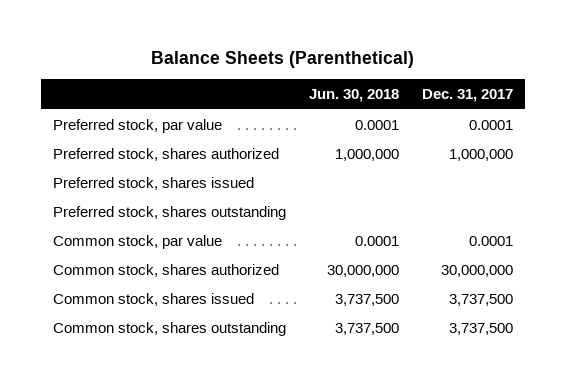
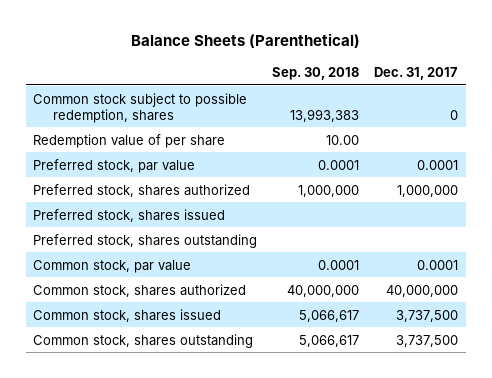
- | Jun. 30, 2018 | Dec. 31, 2017
+ | Sep. 30, 2018 | Dec. 31, 2017
+ Common stock subject to possible redemption, shares | 13,993,383 | 0
+ Redemption value of per share | 10.00 |
- Common stock, shares authorized | 30,000,000 | 30,000,000
+ Common stock, shares authorized | 40,000,000 | 40,000,000

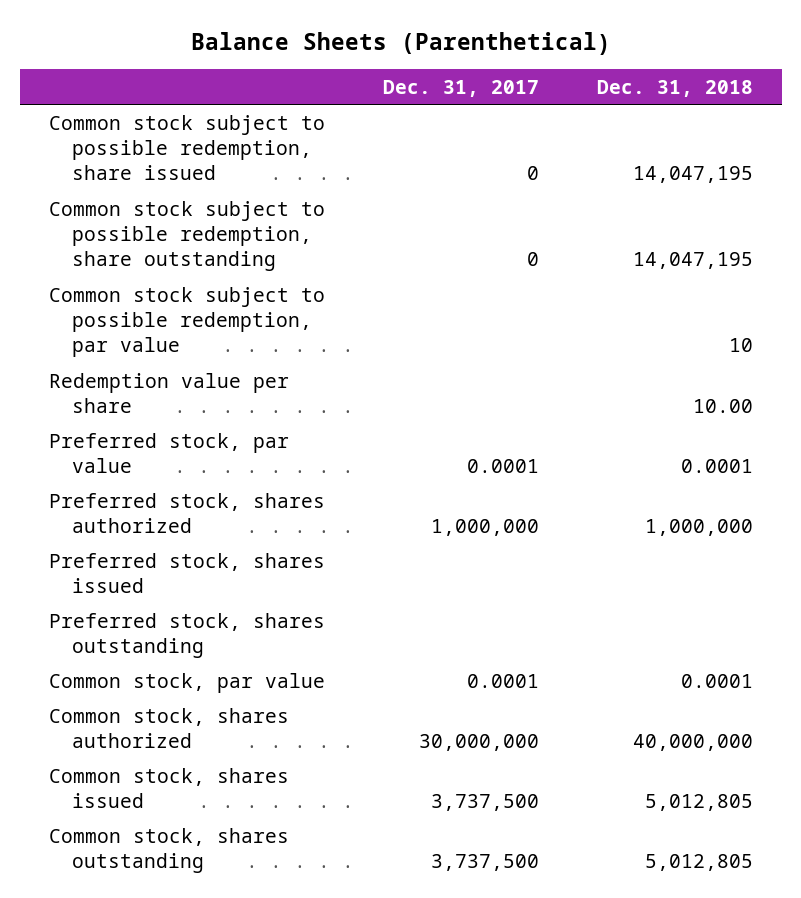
- | Sep. 30, 2018 | Dec. 31, 2017
+ | Dec. 31, 2017 | Dec. 31, 2018
- Common stock subject to possible redemption, shares | 13,993,383 | 0
- Redemption value of per share | 10.00 |
+ Common stock subject to possible redemption, share issued | 0 | 14,047,195
+ Common stock subject to possible redemption, share outstanding | 0 | 14,047,195
+ Common stock subject to possible redemption, par value | | 10
+ Redemption value per share | | 10.00
- Common stock, shares authorized | 40,000,000 | 40,000,000
+ Common stock, shares authorized | 30,000,000 | 40,000,000

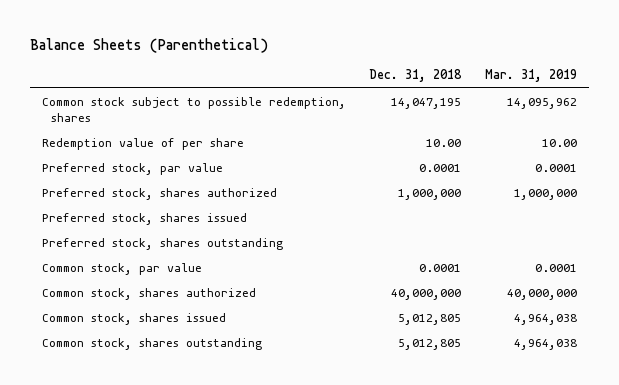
- | Dec. 31, 2017 | Dec. 31, 2018
+ | Dec. 31, 2018 | Mar. 31, 2019
- Common stock subject to possible redemption, share issued | 0 | 14,047,195
- Common stock subject to possible redemption, share outstanding | 0 | 14,047,195
- Common stock subject to possible redemption, par value | | 10
- Redemption value per share | | 10.00
+ Common stock subject to possible redemption, shares | 14,047,195 | 14,095,962
+ Redemption value of per share | 10.00 | 10.00

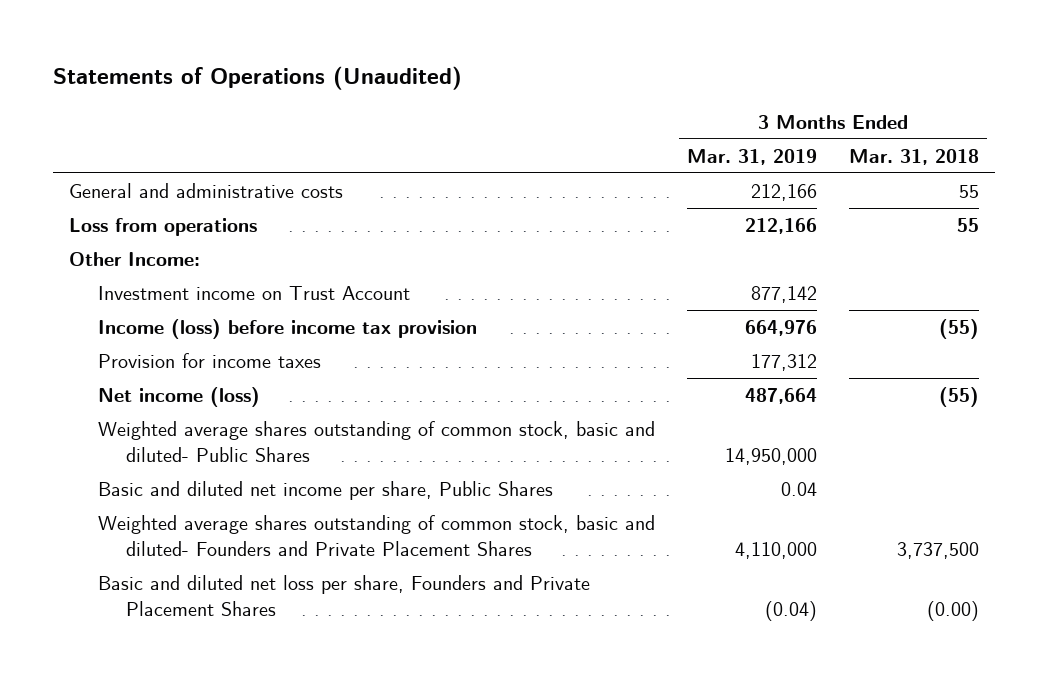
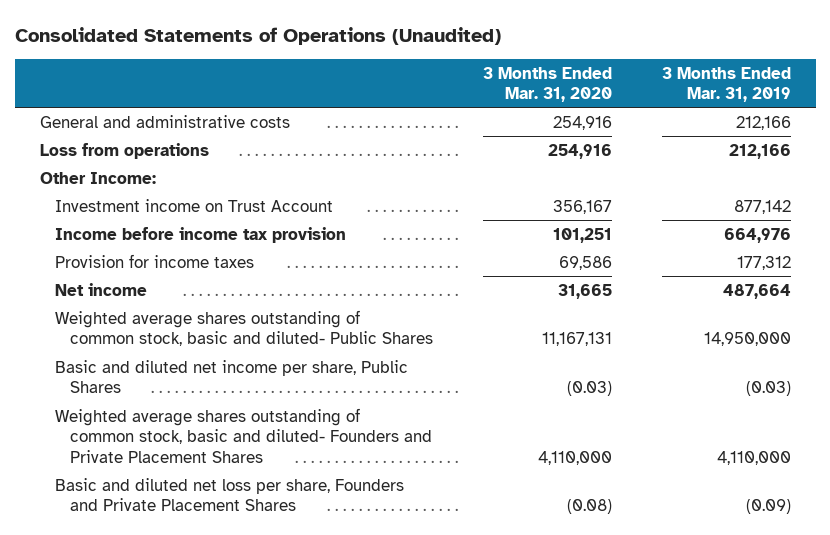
- Statements of Operations (Unaudited)
+ Consolidated Statements of Operations (Unaudited)
- | 3 Months Ended Mar. 31, 2019 | 3 Months Ended Mar. 31, 2018
+ | 3 Months Ended Mar. 31, 2020 | 3 Months Ended Mar. 31, 2019
- Income (loss) before income tax provision | 664,976 | (55)
+ Income before income tax provision | 101,251 | 664,976
- Net income (loss) | 487,664 | (55)
+ Net income | 31,665 | 487,664
- Basic and diluted net income per share, Public Shares | 0.04 |
+ Basic and diluted net income per share, Public Shares | (0.03) | (0.03)
- Basic and diluted net loss per share, Founders and Private Placement Shares | (0.04) | (0.00)
+ Basic and diluted net loss per share, Founders and Private Placement Shares | (0.08) | (0.09)

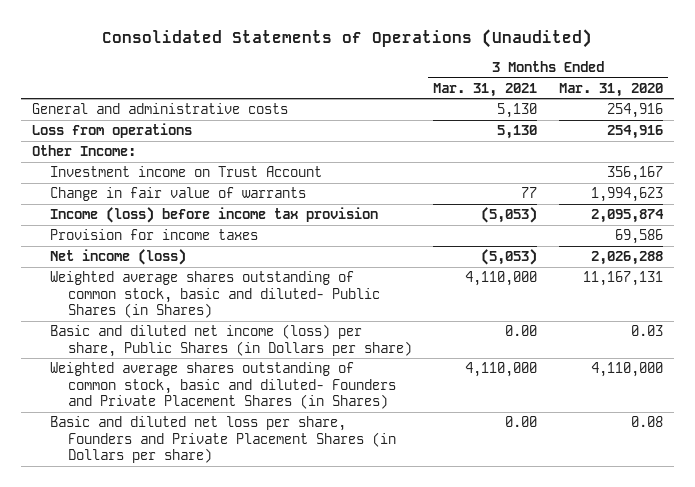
- | 3 Months Ended Mar. 31, 2020 | 3 Months Ended Mar. 31, 2019
+ | 3 Months Ended Mar. 31, 2021 | 3 Months Ended Mar. 31, 2020
- Income before income tax provision | 101,251 | 664,976
+ Change in fair value of warrants | 77 | 1,994,623
+ Income (loss) before income tax provision | (5,053) | 2,095,874
- Net income | 31,665 | 487,664
- Weighted average shares outstanding of common stock, basic and diluted- Public Shares | 11,167,131 | 14,950,000
- Basic and diluted net income per share, Public Shares | (0.03) | (0.03)
- Weighted average shares outstanding of common stock, basic and diluted- Founders and Private Placement Shares | 4,110,000 | 4,110,000
- Basic and diluted net loss per share, Founders and Private Placement Shares | (0.08) | (0.09)
+ Net income (loss) | (5,053) | 2,026,288
+ Weighted average shares outstanding of common stock, basic and diluted- Public Shares (in Shares) | 4,110,000 | 11,167,131
+ Basic and diluted net income (loss) per share, Public Shares (in Dollars per share) | 0.00 | 0.03
+ Weighted average shares outstanding of common stock, basic and diluted- Founders and Private Placement Shares (in Shares) | 4,110,000 | 4,110,000
+ Basic and diluted net loss per share, Founders and Private Placement Shares (in Dollars per share) | 0.00 | 0.08

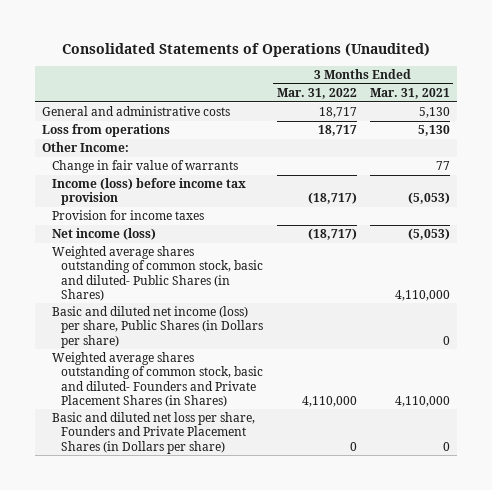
- | 3 Months Ended Mar. 31, 2021 | 3 Months Ended Mar. 31, 2020
+ | 3 Months Ended Mar. 31, 2022 | 3 Months Ended Mar. 31, 2021
- Investment income on Trust Account | | 356,167
- Basic and diluted net income (loss) per share, Public Shares (in Dollars per share) | 0.00 | 0.03
+ Basic and diluted net income (loss) per share, Public Shares (in Dollars per share) | | 0
- Basic and diluted net loss per share, Founders and Private Placement Shares (in Dollars per share) | 0.00 | 0.08
+ Basic and diluted net loss per share, Founders and Private Placement Shares (in Dollars per share) | 0 | 0

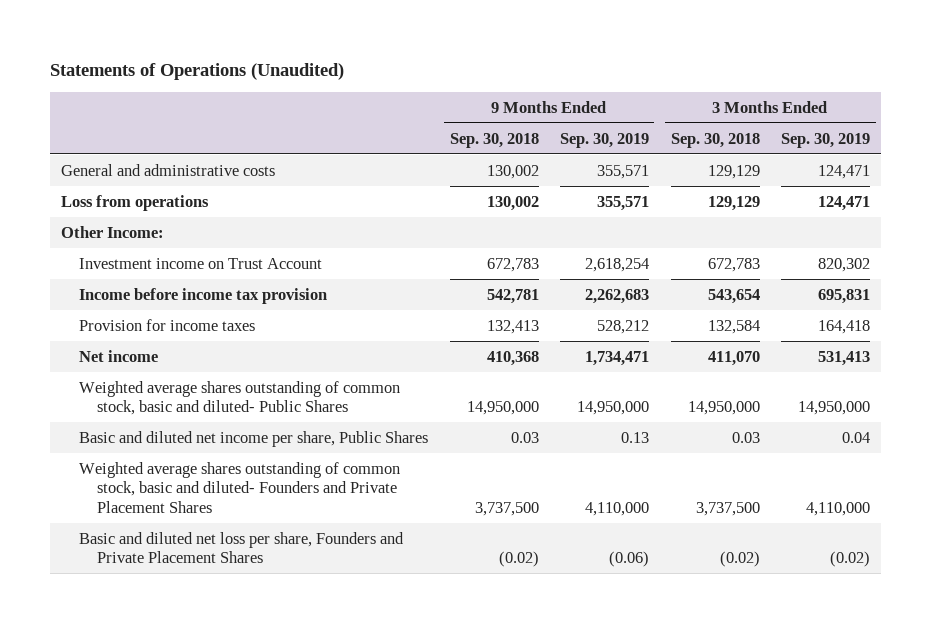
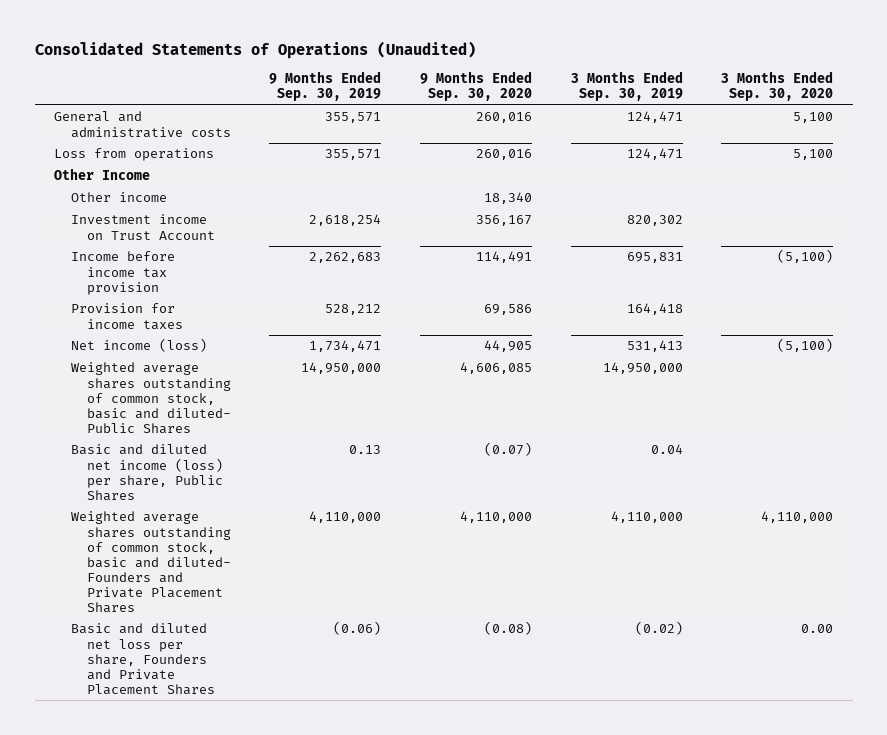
- Statements of Operations (Unaudited)
+ Consolidated Statements of Operations (Unaudited)
- | 9 Months Ended Sep. 30, 2018 | 9 Months Ended Sep. 30, 2019 | 3 Months Ended Sep. 30, 2018 | 3 Months Ended Sep. 30, 2019
+ | 9 Months Ended Sep. 30, 2019 | 9 Months Ended Sep. 30, 2020 | 3 Months Ended Sep. 30, 2019 | 3 Months Ended Sep. 30, 2020
- Other Income:
+ Other Income
+ Other income | | 18,340 | |
- Net income | 410,368 | 1,734,471 | 411,070 | 531,413
+ Net income (loss) | 1,734,471 | 44,905 | 531,413 | (5,100)
- Basic and diluted net income per share, Public Shares | 0.03 | 0.13 | 0.03 | 0.04
+ Basic and diluted net income (loss) per share, Public Shares | 0.13 | (0.07) | 0.04 |

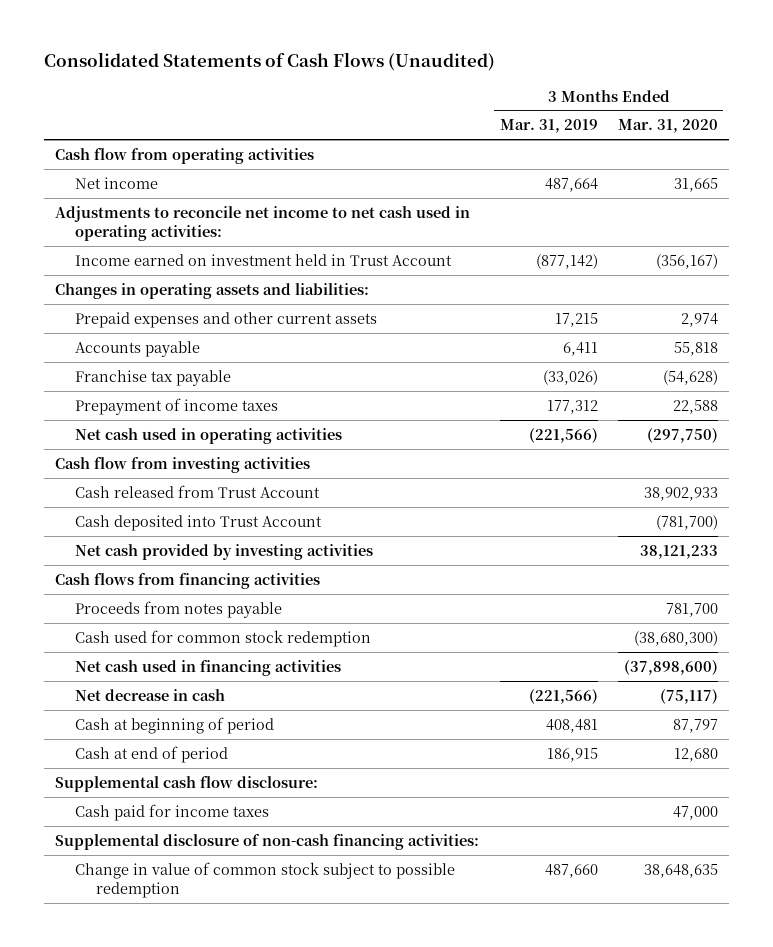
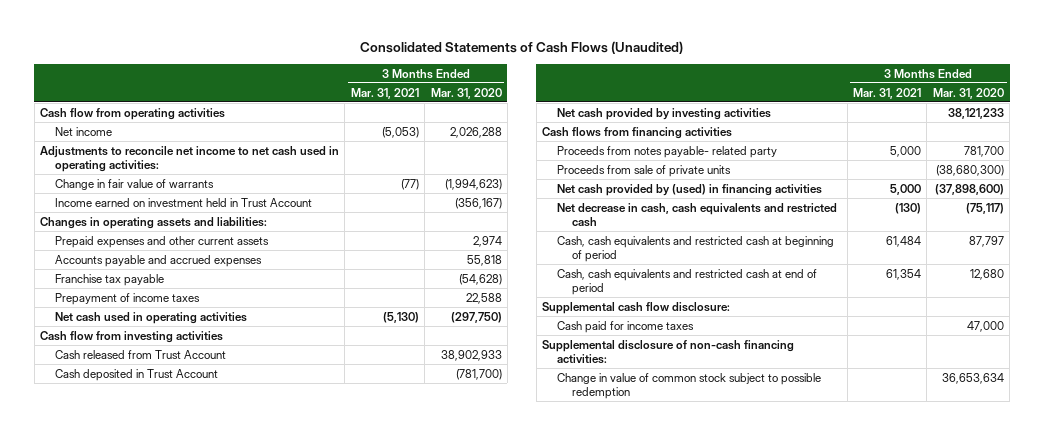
- | 3 Months Ended Mar. 31, 2019 | 3 Months Ended Mar. 31, 2020
+ | 3 Months Ended Mar. 31, 2021 | 3 Months Ended Mar. 31, 2020
- Net income | 487,664 | 31,665
+ Net income | (5,053) | 2,026,288
+ Change in fair value of warrants | (77) | (1,994,623)
- Accounts payable | 6,411 | 55,818
+ Accounts payable and accrued expenses | | 55,818
- Cash deposited into Trust Account | | (781,700)
+ Cash deposited in Trust Account | | (781,700)
- Proceeds from notes payable | | 781,700
- Cash used for common stock redemption | | (38,680,300)
- Net cash used in financing activities | | (37,898,600)
- Net decrease in cash | (221,566) | (75,117)
- Cash at beginning of period | 408,481 | 87,797
- Cash at end of period | 186,915 | 12,680
+ Proceeds from notes payable- related party | 5,000 | 781,700
+ Proceeds from sale of private units | | (38,680,300)
+ Net cash provided by (used) in financing activities | 5,000 | (37,898,600)
+ Net decrease in cash, cash equivalents and restricted cash | (130) | (75,117)
+ Cash, cash equivalents and restricted cash at beginning of period | 61,484 | 87,797
+ Cash, cash equivalents and restricted cash at end of period | 61,354 | 12,680
- Change in value of common stock subject to possible redemption | 487,660 | 38,648,635
+ Change in value of common stock subject to possible redemption | | 36,653,634

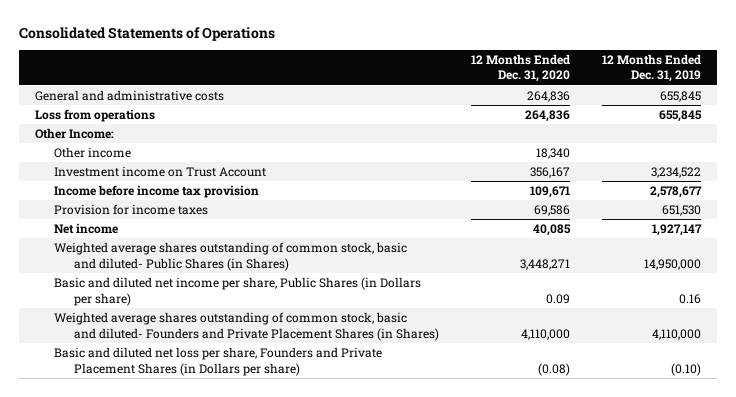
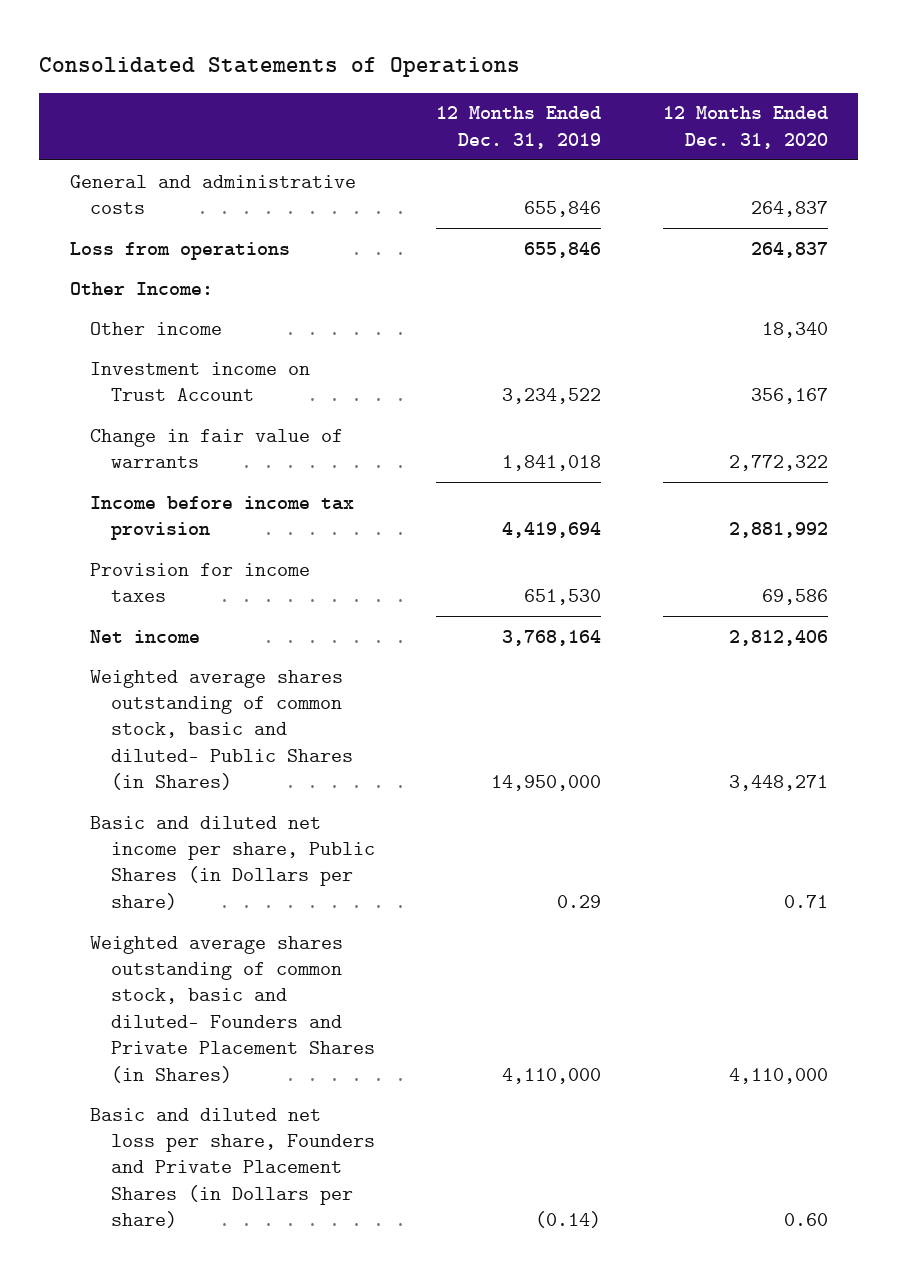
- | 12 Months Ended Dec. 31, 2020 | 12 Months Ended Dec. 31, 2019
+ | 12 Months Ended Dec. 31, 2019 | 12 Months Ended Dec. 31, 2020
- General and administrative costs | 264,836 | 655,845
- Loss from operations | 264,836 | 655,845
+ General and administrative costs | 655,846 | 264,837
+ Loss from operations | 655,846 | 264,837
- Income before income tax provision | 109,671 | 2,578,677
+ Change in fair value of warrants | 1,841,018 | 2,772,322
+ Income before income tax provision | 4,419,694 | 2,881,992
- Net income | 40,085 | 1,927,147
+ Net income | 3,768,164 | 2,812,406
- Basic and diluted net income per share, Public Shares (in Dollars per share) | 0.09 | 0.16
+ Basic and diluted net income per share, Public Shares (in Dollars per share) | 0.29 | 0.71
- Basic and diluted net loss per share, Founders and Private Placement Shares (in Dollars per share) | (0.08) | (0.10)
+ Basic and diluted net loss per share, Founders and Private Placement Shares (in Dollars per share) | (0.14) | 0.60

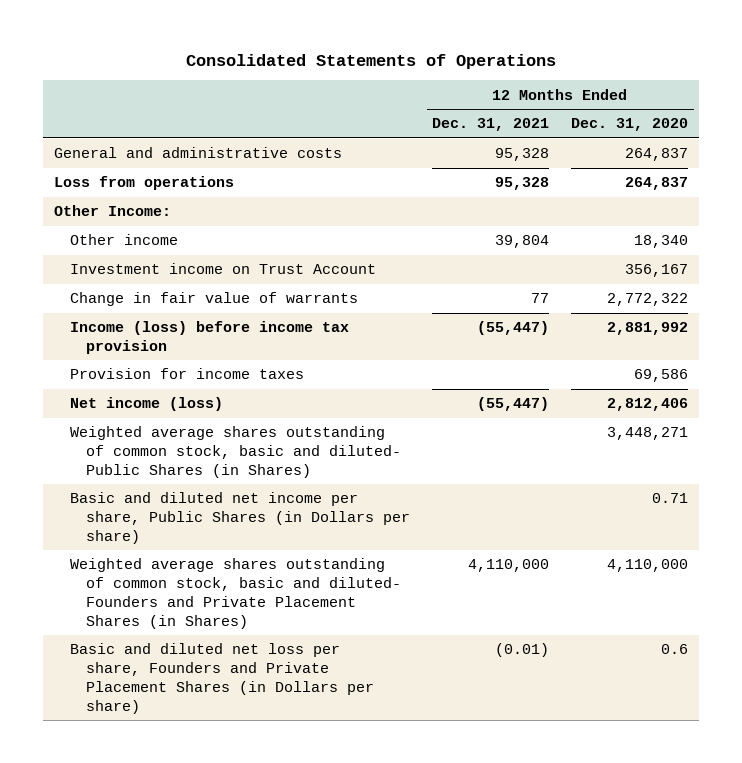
- | 12 Months Ended Dec. 31, 2019 | 12 Months Ended Dec. 31, 2020
+ | 12 Months Ended Dec. 31, 2021 | 12 Months Ended Dec. 31, 2020
- Income before income tax provision | 4,419,694 | 2,881,992
+ Income (loss) before income tax provision | (55,447) | 2,881,992
- Net income | 3,768,164 | 2,812,406
+ Net income (loss) | (55,447) | 2,812,406
- Basic and diluted net loss per share, Founders and Private Placement Shares (in Dollars per share) | (0.14) | 0.60
+ Basic and diluted net loss per share, Founders and Private Placement Shares (in Dollars per share) | (0.01) | 0.6

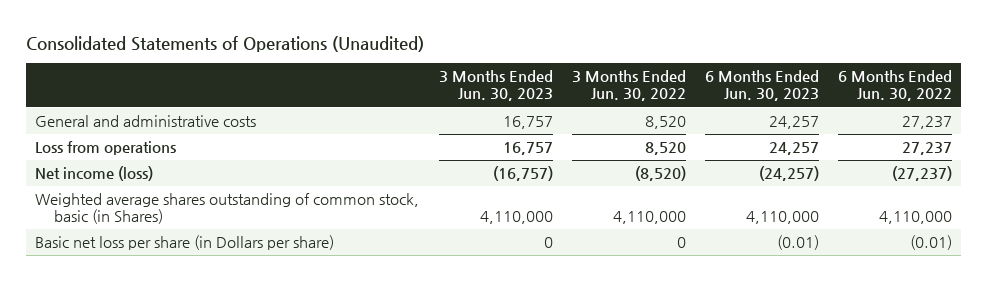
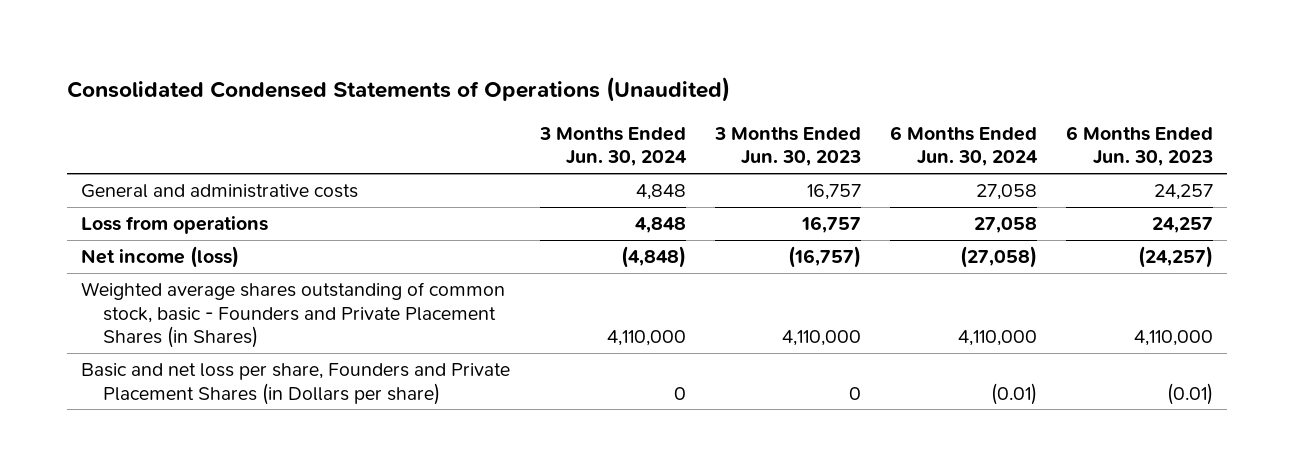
- Consolidated Statements of Operations (Unaudited)
+ Consolidated Condensed Statements of Operations (Unaudited)
- | 3 Months Ended Jun. 30, 2023 | 3 Months Ended Jun. 30, 2022 | 6 Months Ended Jun. 30, 2023 | 6 Months Ended Jun. 30, 2022
+ | 3 Months Ended Jun. 30, 2024 | 3 Months Ended Jun. 30, 2023 | 6 Months Ended Jun. 30, 2024 | 6 Months Ended Jun. 30, 2023
- Weighted average shares outstanding of common stock, basic (in Shares) | 4,110,000 | 4,110,000 | 4,110,000 | 4,110,000
- Basic net loss per share (in Dollars per share) | 0 | 0 | (0.01) | (0.01)
+ Weighted average shares outstanding of common stock, basic - Founders and Private Placement Shares (in Shares) | 4,110,000 | 4,110,000 | 4,110,000 | 4,110,000
+ Basic and net loss per share, Founders and Private Placement Shares (in Dollars per share) | 0 | 0 | (0.01) | (0.01)

